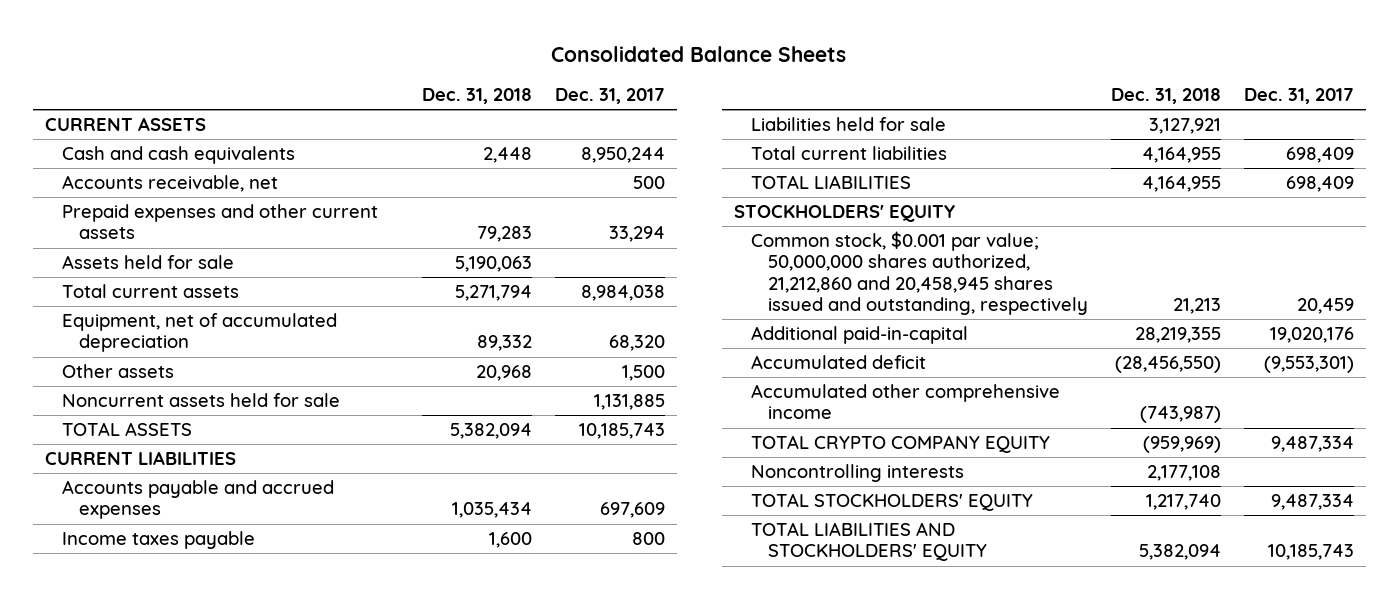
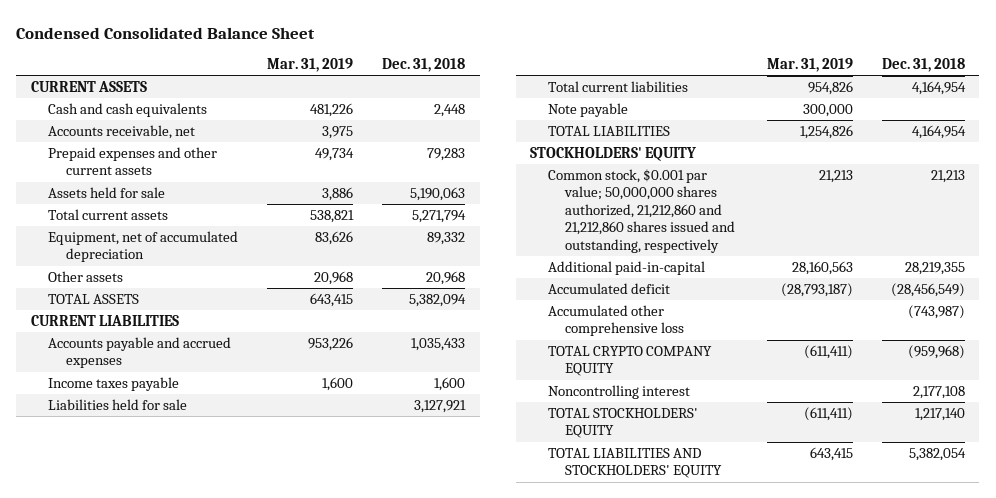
- Consolidated Balance Sheets
+ Condensed Consolidated Balance Sheet
- | Dec. 31, 2018 | Dec. 31, 2017
+ | Mar. 31, 2019 | Dec. 31, 2018
- Noncurrent assets held for sale | | 1,131,885
- Accounts payable and accrued expenses | 1,035,434 | 697,609
+ Accounts payable and accrued expenses | 953,226 | 1,035,433
- Total current liabilities | 4,164,955 | 698,409
- TOTAL LIABILITIES | 4,164,955 | 698,409
+ Total current liabilities | 954,826 | 4,164,954
+ Note payable | 300,000 |
+ TOTAL LIABILITIES | 1,254,826 | 4,164,954
- Common stock, $0.001 par value; 50,000,000 shares authorized, 21,212,860 and 20,458,945 shares issued and outstanding, respectively | 21,213 | 20,459
+ Common stock, $0.001 par value; 50,000,000 shares authorized, 21,212,860 and 21,212,860 shares issued and outstanding, respectively | 21,213 | 21,213
- Accumulated deficit | (28,456,550) | (9,553,301)
- Accumulated other comprehensive income | (743,987) |
- TOTAL CRYPTO COMPANY EQUITY | (959,969) | 9,487,334
- Noncontrolling interests | 2,177,108 |
- TOTAL STOCKHOLDERS' EQUITY | 1,217,740 | 9,487,334
- TOTAL LIABILITIES AND STOCKHOLDERS' EQUITY | 5,382,094 | 10,185,743
+ Accumulated deficit | (28,793,187) | (28,456,549)
+ Accumulated other comprehensive loss | | (743,987)
+ TOTAL CRYPTO COMPANY EQUITY | (611,411) | (959,968)
+ Noncontrolling interest | | 2,177,108
+ TOTAL STOCKHOLDERS' EQUITY | (611,411) | 1,217,140
+ TOTAL LIABILITIES AND STOCKHOLDERS' EQUITY | 643,415 | 5,382,054

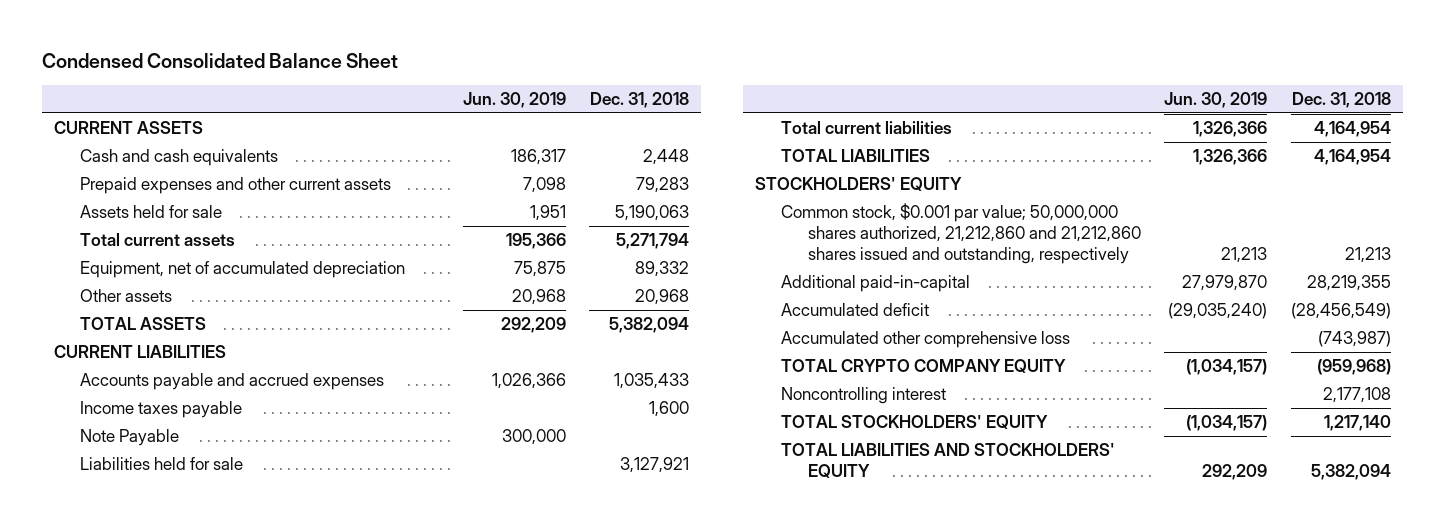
- | Mar. 31, 2019 | Dec. 31, 2018
+ | Jun. 30, 2019 | Dec. 31, 2018
- Accounts receivable, net | 3,975 |
+ Note Payable | 300,000 |
- Note payable | 300,000 |
- TOTAL LIABILITIES AND STOCKHOLDERS' EQUITY | 643,415 | 5,382,054
+ TOTAL LIABILITIES AND STOCKHOLDERS' EQUITY | 292,209 | 5,382,094

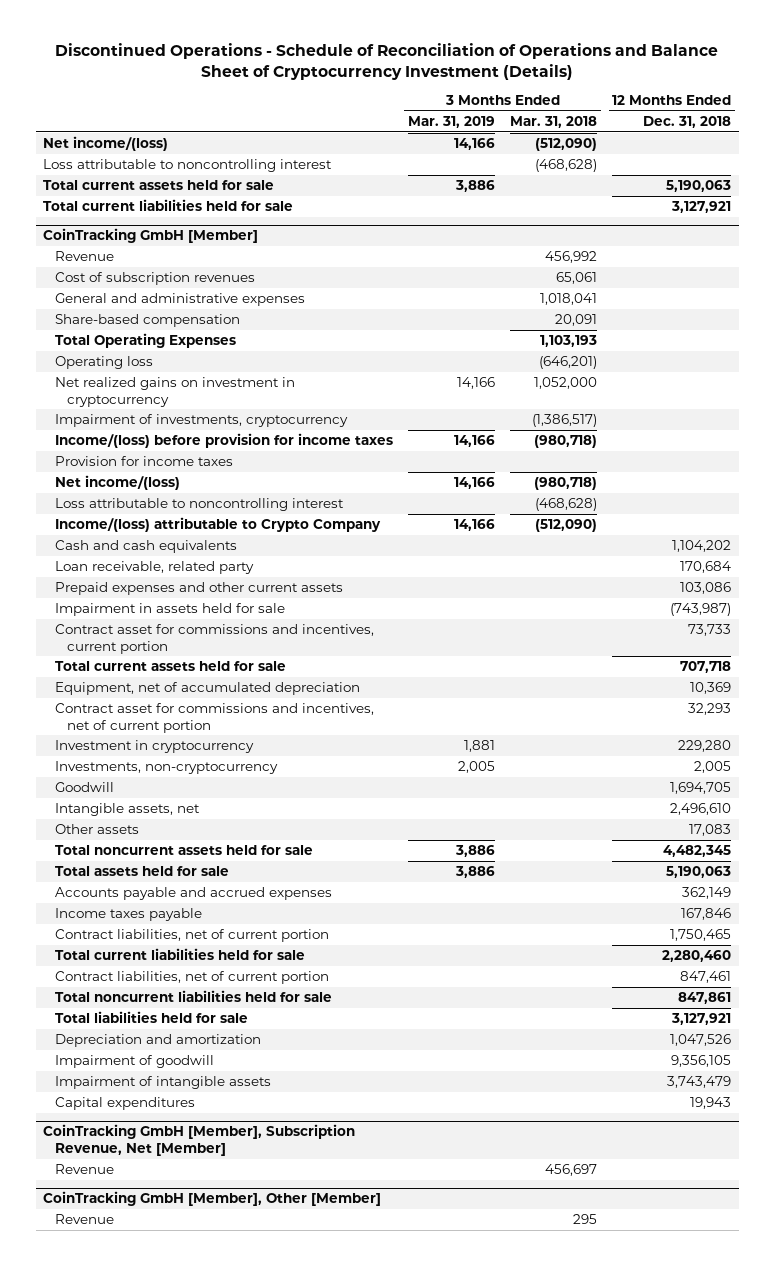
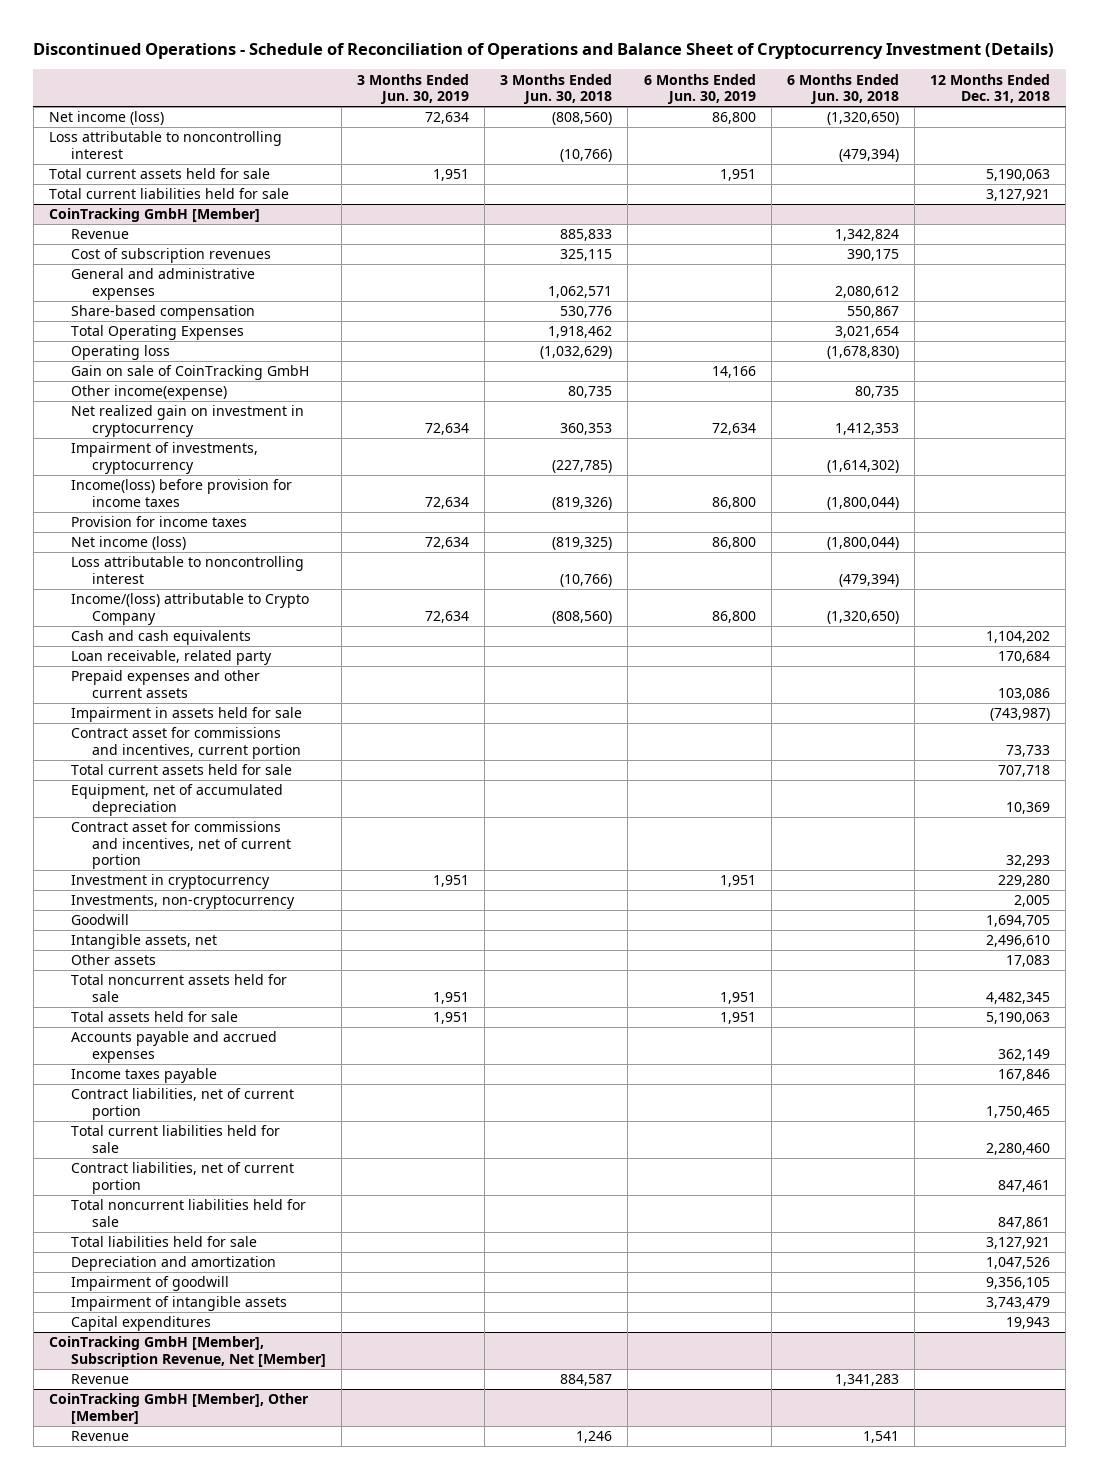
- | 3 Months Ended Mar. 31, 2019 | 3 Months Ended Mar. 31, 2018 | 12 Months Ended Dec. 31, 2018
+ | 3 Months Ended Jun. 30, 2019 | 3 Months Ended Jun. 30, 2018 | 6 Months Ended Jun. 30, 2019 | 6 Months Ended Jun. 30, 2018 | 12 Months Ended Dec. 31, 2018
- Net income/(loss) | 14,166 | (512,090) |
+ Net income (loss) | 72,634 | (808,560) | 86,800 | (1,320,650) |
@ CoinTracking GmbH [Member]
- Net realized gains on investment in cryptocurrency | 14,166 | 1,052,000 |
+ Gain on sale of CoinTracking GmbH | | | 14,166 | |
+ Other income(expense) | | 80,735 | | 80,735 |
+ Net realized gain on investment in cryptocurrency | 72,634 | 360,353 | 72,634 | 1,412,353 |
- Income/(loss) before provision for income taxes | 14,166 | (980,718) |
+ Income(loss) before provision for income taxes | 72,634 | (819,326) | 86,800 | (1,800,044) |
- Net income/(loss) | 14,166 | (980,718) |
+ Net income (loss) | 72,634 | (819,325) | 86,800 | (1,800,044) |

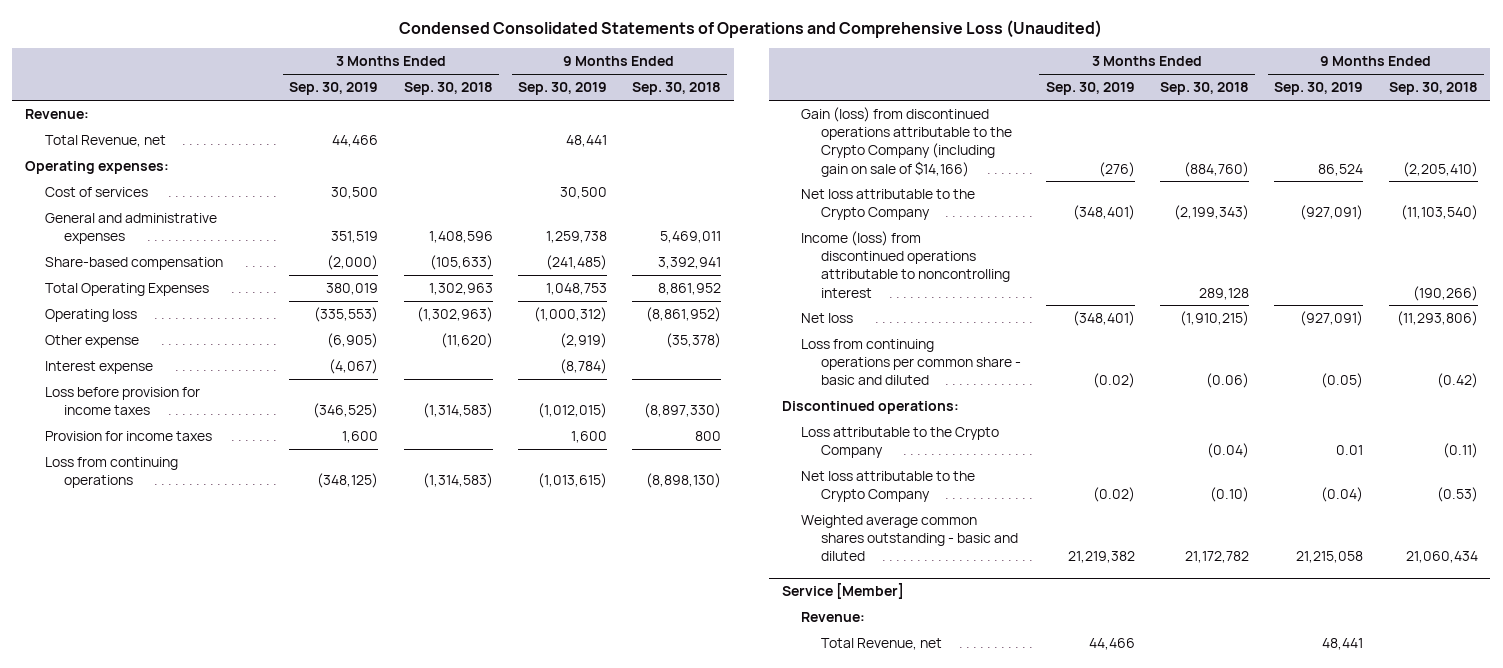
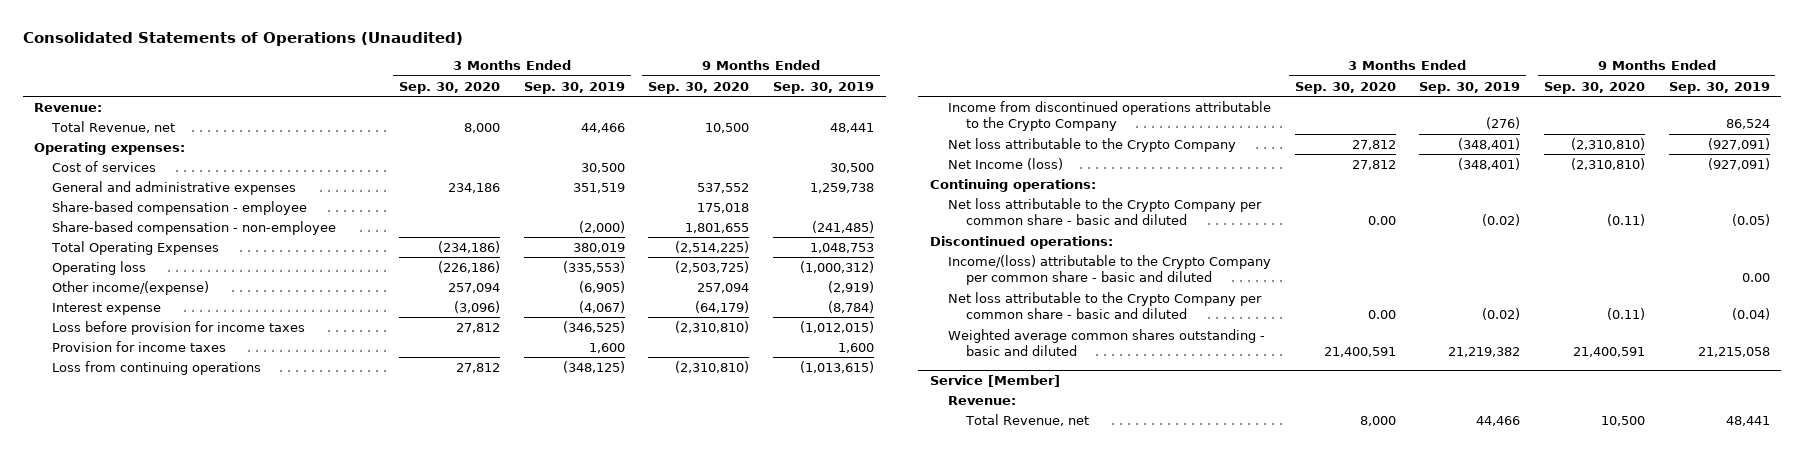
- Condensed Consolidated Statements of Operations and Comprehensive Loss (Unaudited)
+ Consolidated Statements of Operations (Unaudited)
- | 3 Months Ended Sep. 30, 2019 | 3 Months Ended Sep. 30, 2018 | 9 Months Ended Sep. 30, 2019 | 9 Months Ended Sep. 30, 2018
+ | 3 Months Ended Sep. 30, 2020 | 3 Months Ended Sep. 30, 2019 | 9 Months Ended Sep. 30, 2020 | 9 Months Ended Sep. 30, 2019
- Share-based compensation | (2,000) | (105,633) | (241,485) | 3,392,941
+ Share-based compensation - employee | | | 175,018 |
+ Share-based compensation - non-employee | | (2,000) | 1,801,655 | (241,485)
- Other expense | (6,905) | (11,620) | (2,919) | (35,378)
+ Other income/(expense) | 257,094 | (6,905) | 257,094 | (2,919)
- Gain (loss) from discontinued operations attributable to the Crypto Company (including gain on sale of $14,166) | (276) | (884,760) | 86,524 | (2,205,410)
+ Income from discontinued operations attributable to the Crypto Company | | (276) | | 86,524
- Income (loss) from discontinued operations attributable to noncontrolling interest | | 289,128 | | (190,266)
- Net loss | (348,401) | (1,910,215) | (927,091) | (11,293,806)
- Loss from continuing operations per common share - basic and diluted | (0.02) | (0.06) | (0.05) | (0.42)
+ Net Income (loss) | 27,812 | (348,401) | (2,310,810) | (927,091)
+ Continuing operations:
+ Net loss attributable to the Crypto Company per common share - basic and diluted | 0.00 | (0.02) | (0.11) | (0.05)
- Loss attributable to the Crypto Company | | (0.04) | 0.01 | (0.11)
- Net loss attributable to the Crypto Company | (0.02) | (0.10) | (0.04) | (0.53)
+ Income/(loss) attributable to the Crypto Company per common share - basic and diluted | | | | 0.00
+ Net loss attributable to the Crypto Company per common share - basic and diluted | 0.00 | (0.02) | (0.11) | (0.04)

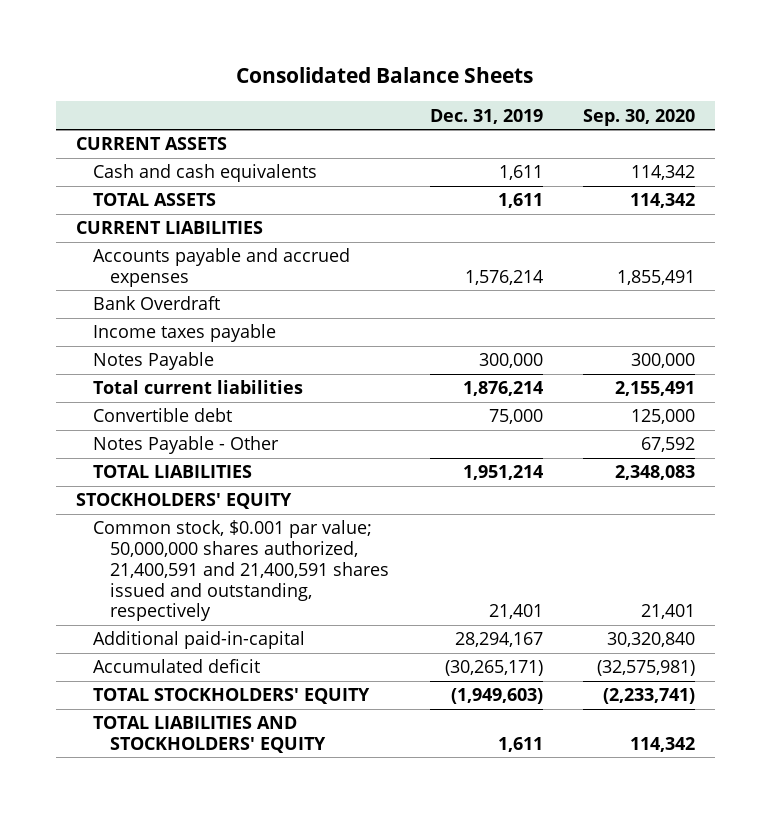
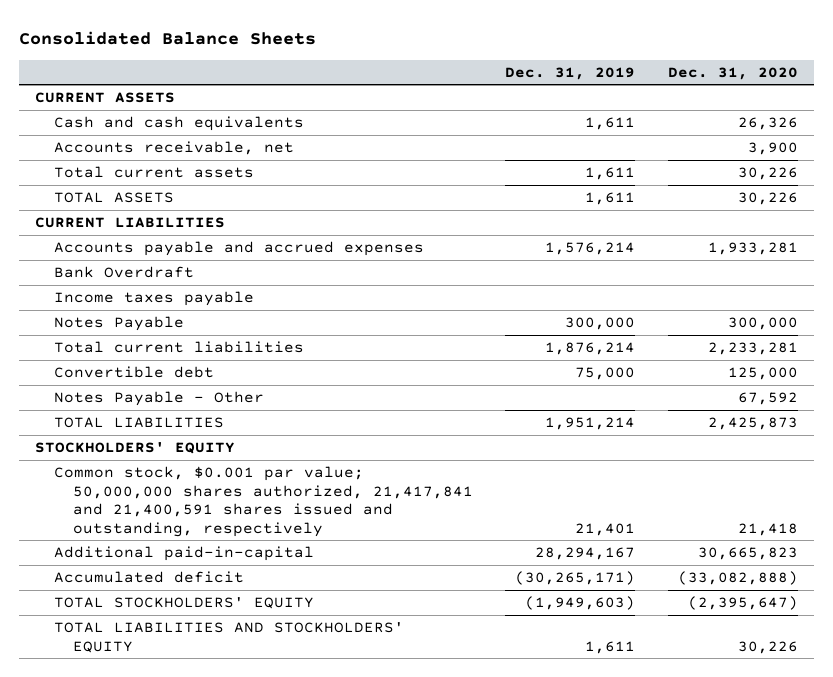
- | Dec. 31, 2019 | Sep. 30, 2020
+ | Dec. 31, 2019 | Dec. 31, 2020
+ Accounts receivable, net | | 3,900
+ Total current assets | 1,611 | 30,226
- Common stock, $0.001 par value; 50,000,000 shares authorized, 21,400,591 and 21,400,591 shares issued and outstanding, respectively | 21,401 | 21,401
+ Common stock, $0.001 par value; 50,000,000 shares authorized, 21,417,841 and 21,400,591 shares issued and outstanding, respectively | 21,401 | 21,418

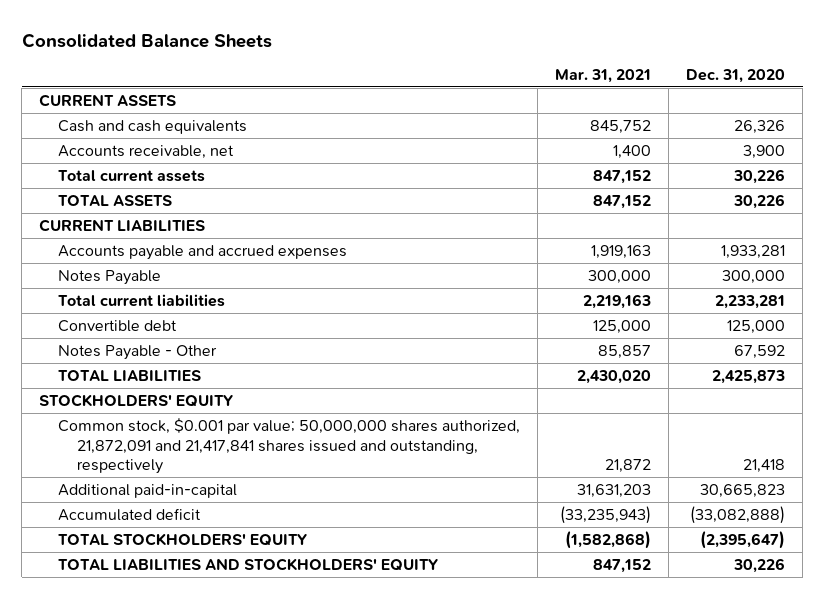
- | Dec. 31, 2019 | Dec. 31, 2020
+ | Mar. 31, 2021 | Dec. 31, 2020
- Bank Overdraft
- Income taxes payable
- Common stock, $0.001 par value; 50,000,000 shares authorized, 21,417,841 and 21,400,591 shares issued and outstanding, respectively | 21,401 | 21,418
+ Common stock, $0.001 par value; 50,000,000 shares authorized, 21,872,091 and 21,417,841 shares issued and outstanding, respectively | 21,872 | 21,418

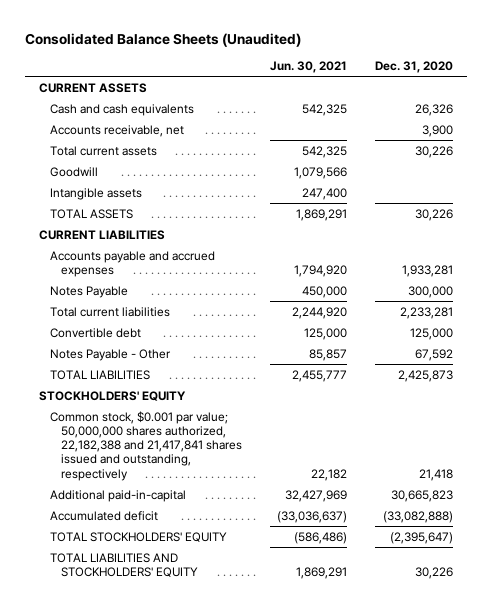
- Consolidated Balance Sheets
+ Consolidated Balance Sheets (Unaudited)
- | Mar. 31, 2021 | Dec. 31, 2020
+ | Jun. 30, 2021 | Dec. 31, 2020
+ Goodwill | 1,079,566 |
+ Intangible assets | 247,400 |
- Common stock, $0.001 par value; 50,000,000 shares authorized, 21,872,091 and 21,417,841 shares issued and outstanding, respectively | 21,872 | 21,418
+ Common stock, $0.001 par value; 50,000,000 shares authorized, 22,182,388 and 21,417,841 shares issued and outstanding, respectively | 22,182 | 21,418

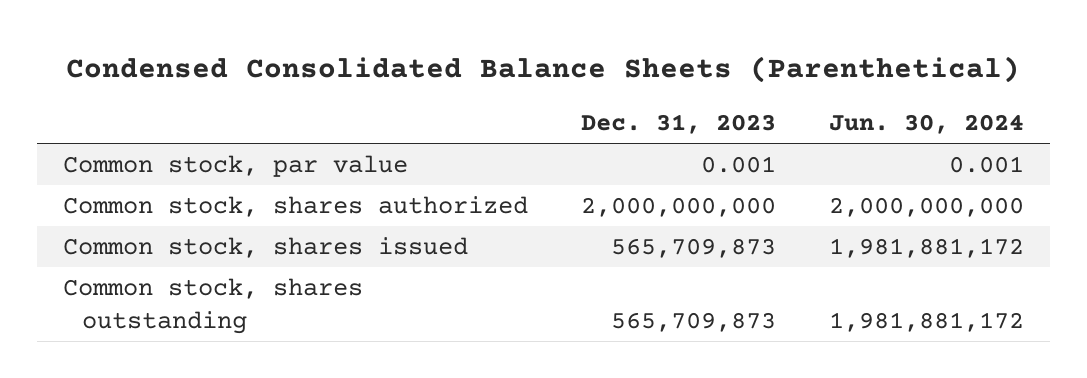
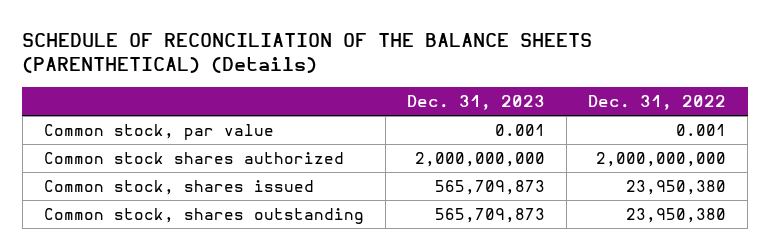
- Condensed Consolidated Balance Sheets (Parenthetical)
+ SCHEDULE OF RECONCILIATION OF THE BALANCE SHEETS (PARENTHETICAL) (Details)
- | Dec. 31, 2023 | Jun. 30, 2024
+ | Dec. 31, 2023 | Dec. 31, 2022
- Common stock, shares authorized | 2,000,000,000 | 2,000,000,000
+ Common stock shares authorized | 2,000,000,000 | 2,000,000,000

